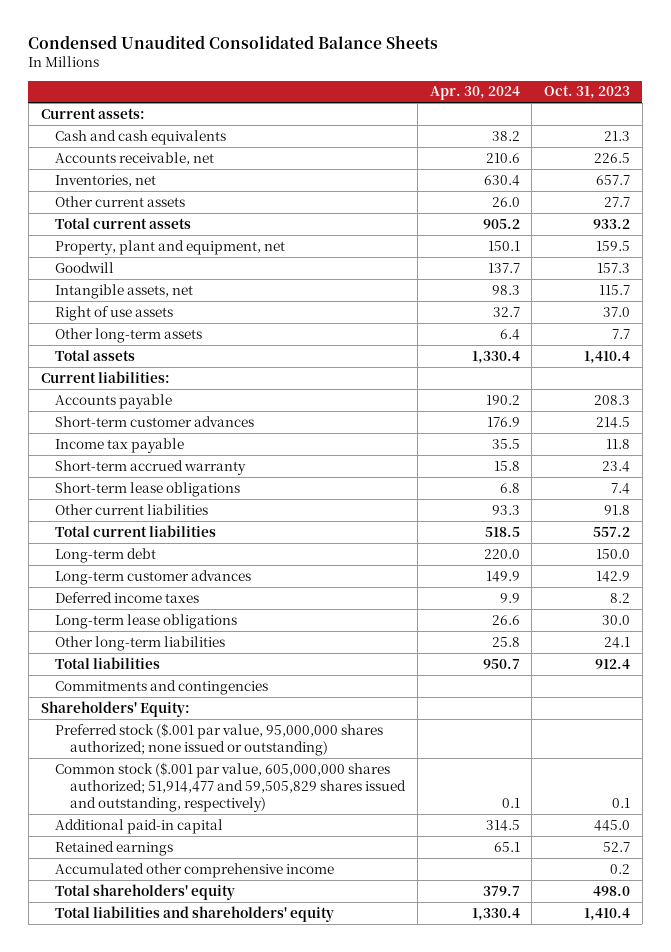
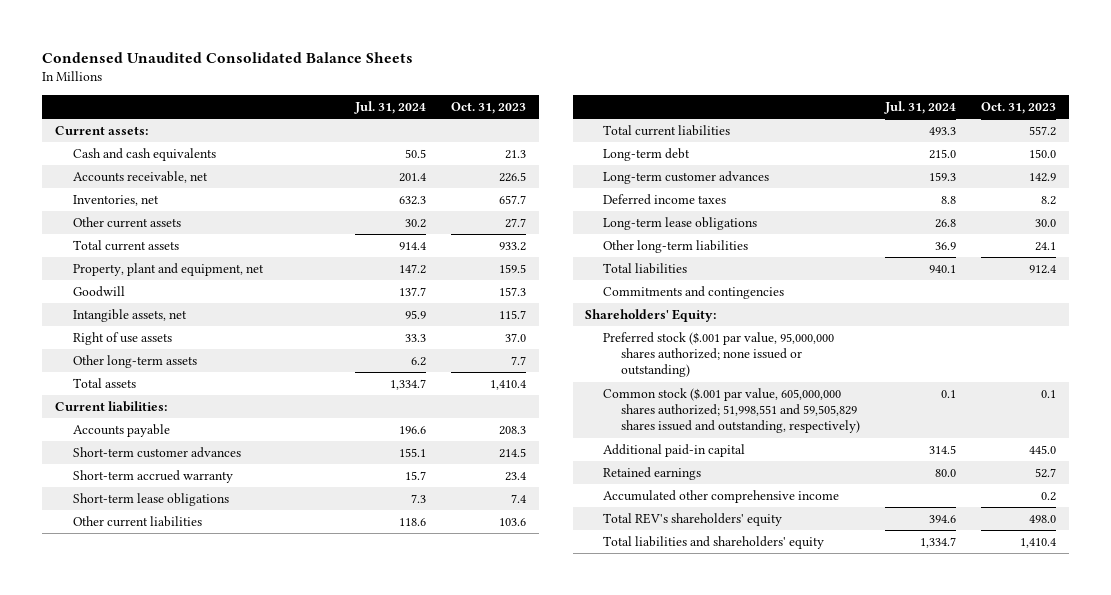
- | Apr. 30, 2024 | Oct. 31, 2023
+ | Jul. 31, 2024 | Oct. 31, 2023
- Income tax payable | 35.5 | 11.8
- Other current liabilities | 93.3 | 91.8
+ Other current liabilities | 118.6 | 103.6
- Common stock ($.001 par value, 605,000,000 shares authorized; 51,914,477 and 59,505,829 shares issued and outstanding, respectively) | 0.1 | 0.1
+ Common stock ($.001 par value, 605,000,000 shares authorized; 51,998,551 and 59,505,829 shares issued and outstanding, respectively) | 0.1 | 0.1
- Total shareholders' equity | 379.7 | 498.0
+ Total REV's shareholders' equity | 394.6 | 498.0

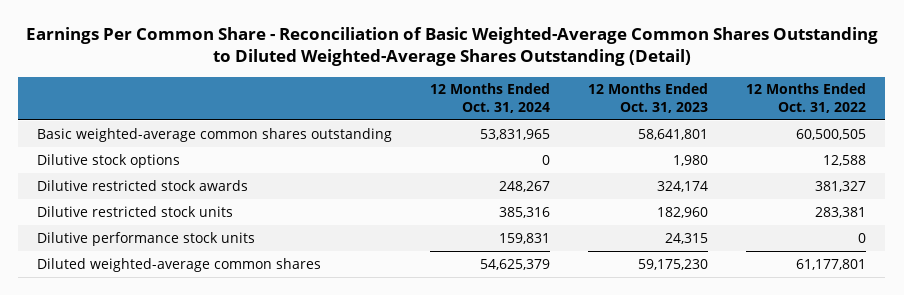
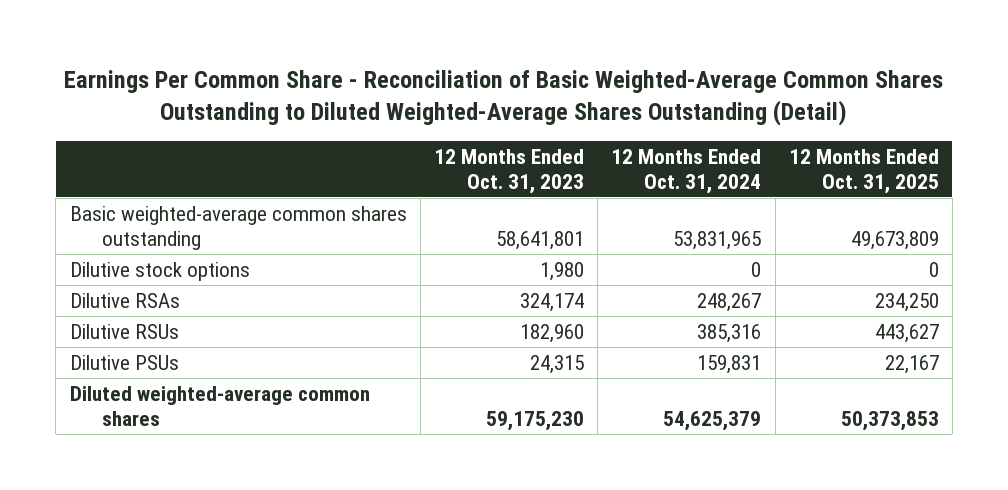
- | 12 Months Ended Oct. 31, 2024 | 12 Months Ended Oct. 31, 2023 | 12 Months Ended Oct. 31, 2022
+ | 12 Months Ended Oct. 31, 2023 | 12 Months Ended Oct. 31, 2024 | 12 Months Ended Oct. 31, 2025
- Dilutive restricted stock awards | 248,267 | 324,174 | 381,327
- Dilutive restricted stock units | 385,316 | 182,960 | 283,381
- Dilutive performance stock units | 159,831 | 24,315 | 0
+ Dilutive RSAs | 324,174 | 248,267 | 234,250
+ Dilutive RSUs | 182,960 | 385,316 | 443,627
+ Dilutive PSUs | 24,315 | 159,831 | 22,167

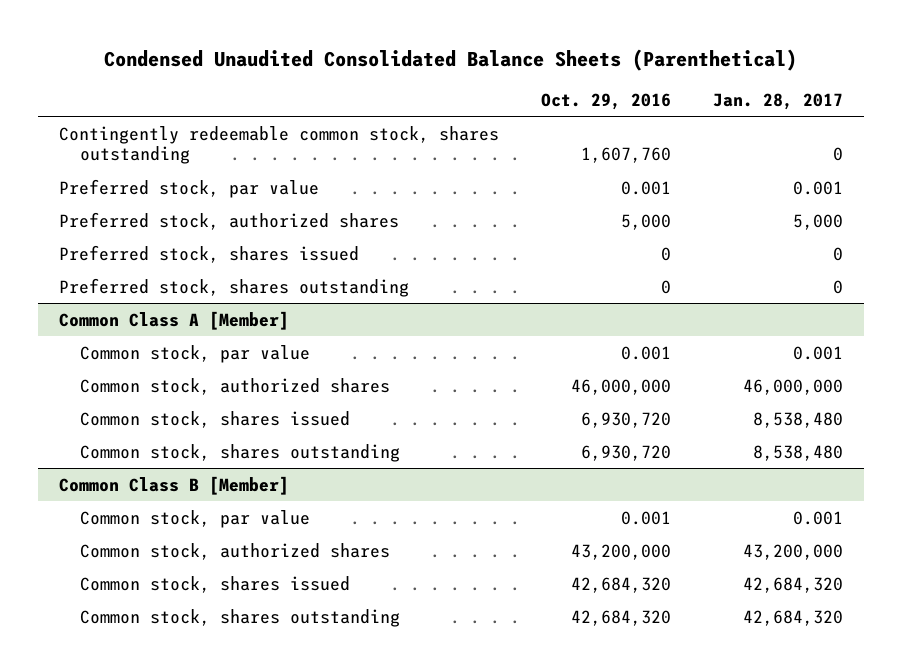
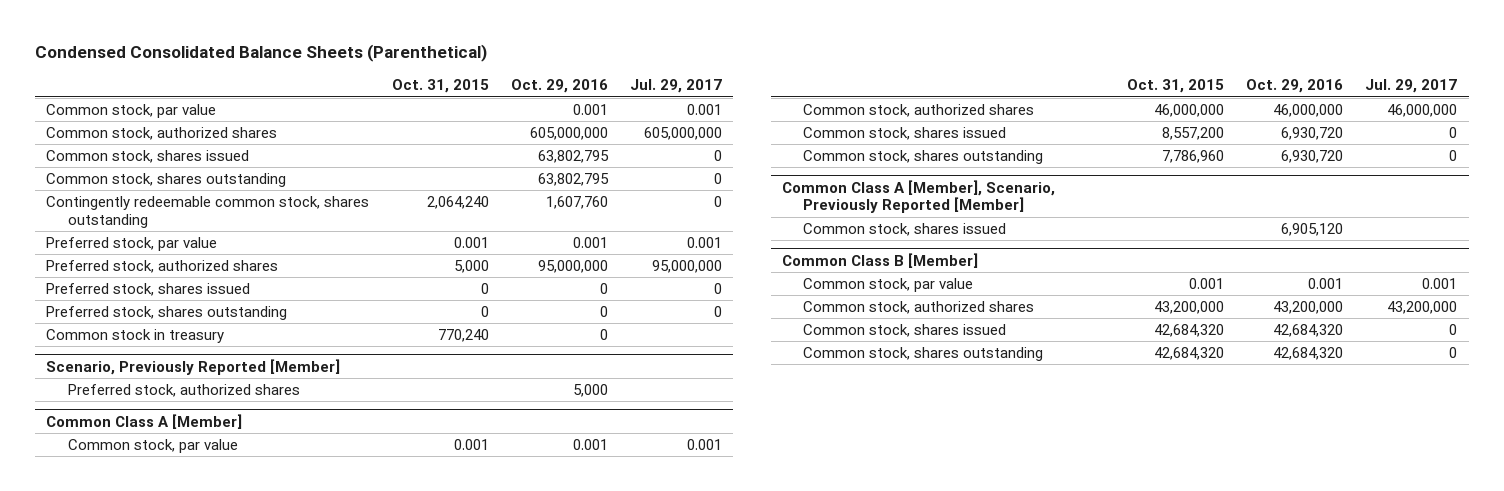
- Condensed Unaudited Consolidated Balance Sheets (Parenthetical)
+ Condensed Consolidated Balance Sheets (Parenthetical)
- | Oct. 29, 2016 | Jan. 28, 2017
+ | Oct. 31, 2015 | Oct. 29, 2016 | Jul. 29, 2017
+ Common stock, par value | | 0.001 | 0.001
+ Common stock, authorized shares | | 605,000,000 | 605,000,000
+ Common stock, shares issued | | 63,802,795 | 0
+ Common stock, shares outstanding | | 63,802,795 | 0
- Preferred stock, authorized shares | 5,000 | 5,000
+ Preferred stock, authorized shares | 5,000 | 95,000,000 | 95,000,000
+ Common stock in treasury | 770,240 | 0 |
+ Scenario, Previously Reported [Member]
+ Preferred stock, authorized shares | | 5,000 |
+ Common Class A [Member], Scenario, Previously Reported [Member]
+ Common stock, shares issued | | 6,905,120 |

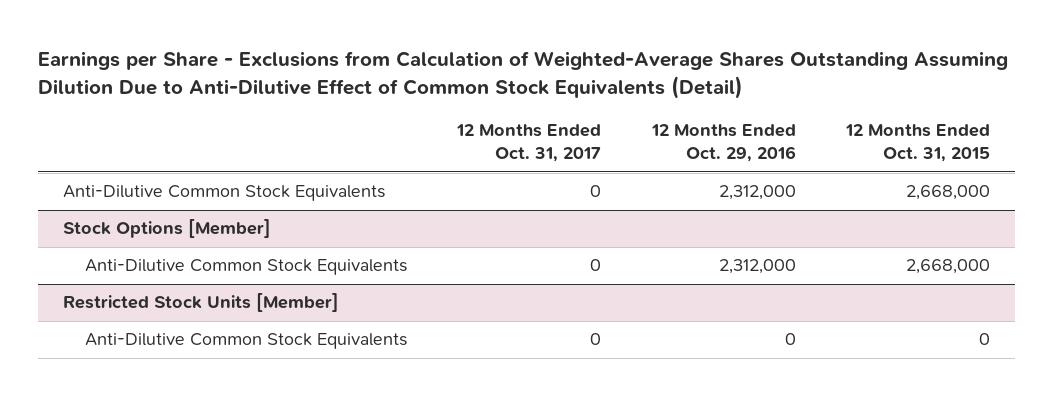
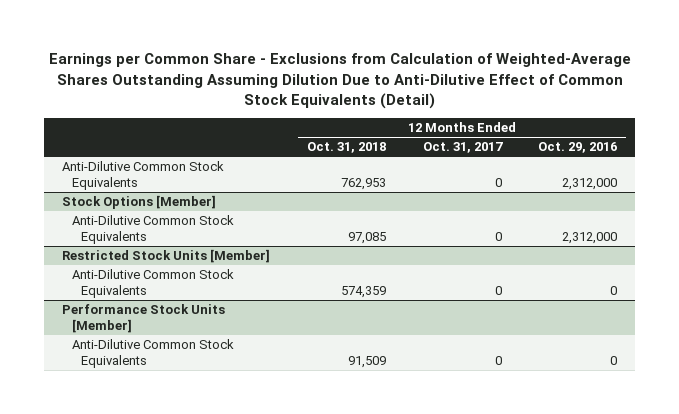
- Earnings per Share - Exclusions from Calculation of Weighted-Average Shares Outstanding Assuming Dilution Due to Anti-Dilutive Effect of Common Stock Equivalents (Detail)
+ Earnings per Common Share - Exclusions from Calculation of Weighted-Average Shares Outstanding Assuming Dilution Due to Anti-Dilutive Effect of Common Stock Equivalents (Detail)
- | 12 Months Ended Oct. 31, 2017 | 12 Months Ended Oct. 29, 2016 | 12 Months Ended Oct. 31, 2015
+ | 12 Months Ended Oct. 31, 2018 | 12 Months Ended Oct. 31, 2017 | 12 Months Ended Oct. 29, 2016
+ Performance Stock Units [Member]
+ Anti-Dilutive Common Stock Equivalents | 91,509 | 0 | 0

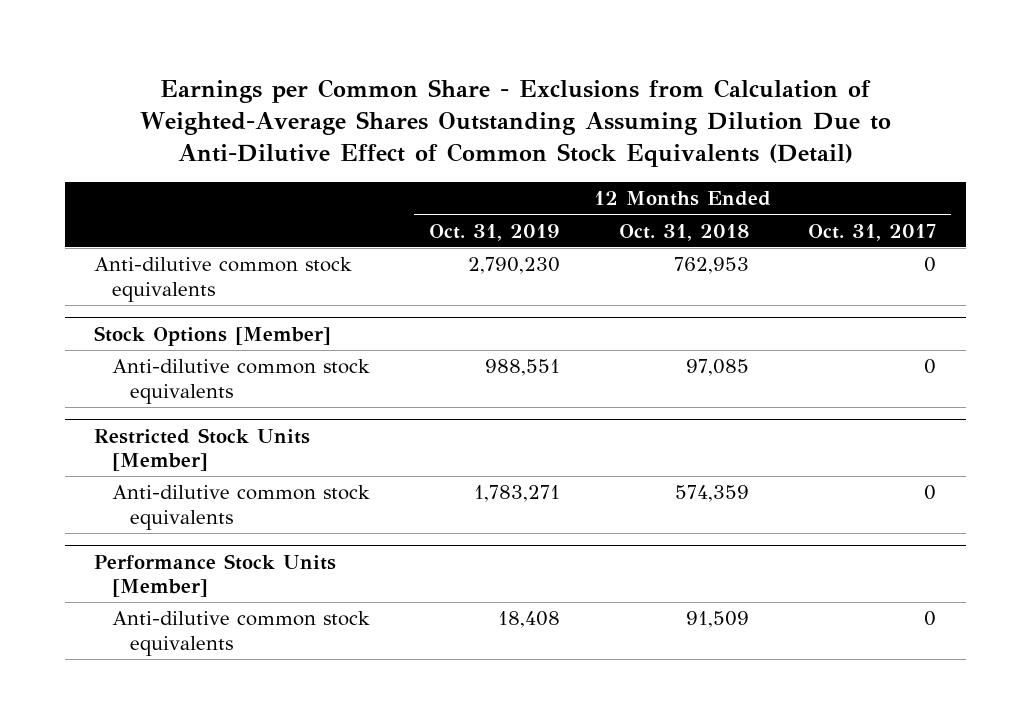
- | 12 Months Ended Oct. 31, 2018 | 12 Months Ended Oct. 31, 2017 | 12 Months Ended Oct. 29, 2016
+ | 12 Months Ended Oct. 31, 2019 | 12 Months Ended Oct. 31, 2018 | 12 Months Ended Oct. 31, 2017
- Anti-Dilutive Common Stock Equivalents | 762,953 | 0 | 2,312,000
+ Anti-dilutive common stock equivalents | 2,790,230 | 762,953 | 0
@ Stock Options [Member]
- Anti-Dilutive Common Stock Equivalents | 97,085 | 0 | 2,312,000
+ Anti-dilutive common stock equivalents | 988,551 | 97,085 | 0
@ Restricted Stock Units [Member]
- Anti-Dilutive Common Stock Equivalents | 574,359 | 0 | 0
+ Anti-dilutive common stock equivalents | 1,783,271 | 574,359 | 0
@ Performance Stock Units [Member]
- Anti-Dilutive Common Stock Equivalents | 91,509 | 0 | 0
+ Anti-dilutive common stock equivalents | 18,408 | 91,509 | 0

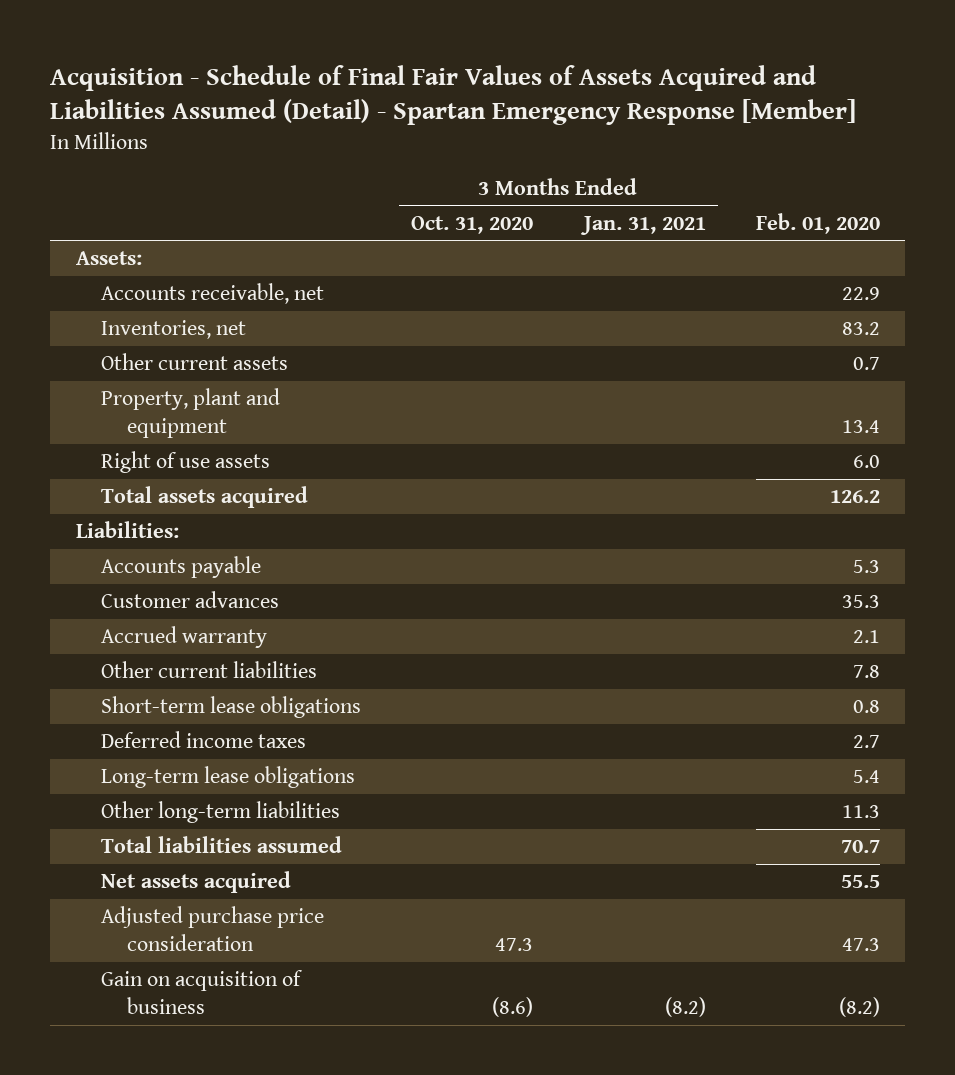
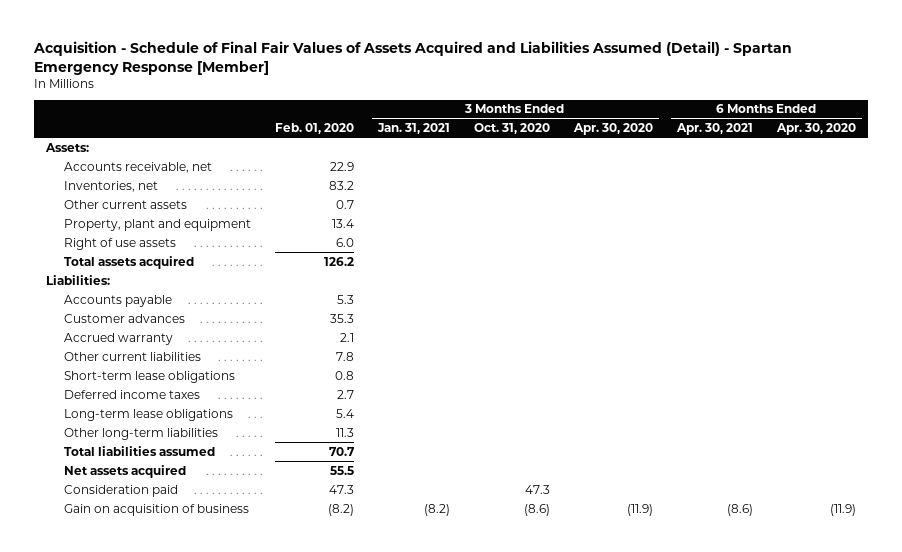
- | 3 Months Ended Oct. 31, 2020 | 3 Months Ended Jan. 31, 2021 | Feb. 01, 2020
+ | Feb. 01, 2020 | 3 Months Ended Jan. 31, 2021 | 3 Months Ended Oct. 31, 2020 | 3 Months Ended Apr. 30, 2020 | 6 Months Ended Apr. 30, 2021 | 6 Months Ended Apr. 30, 2020
- Adjusted purchase price consideration | 47.3 | | 47.3
+ Consideration paid | 47.3 | | 47.3 | | |

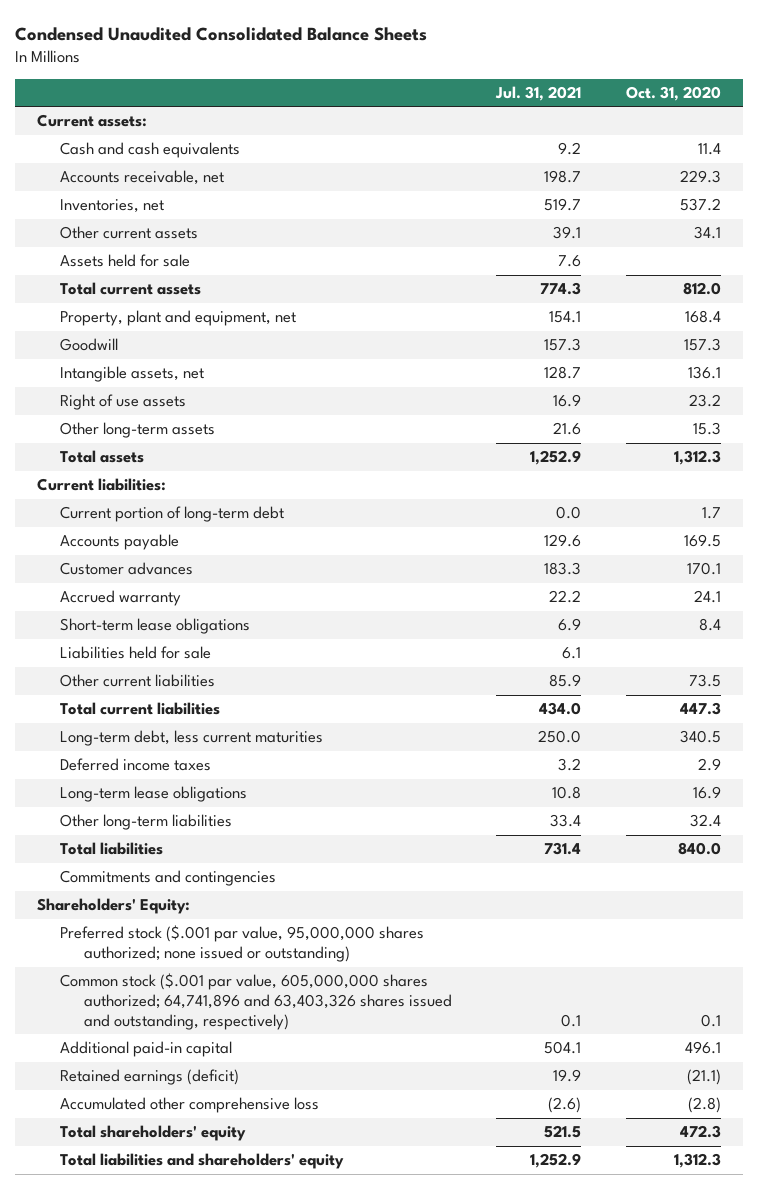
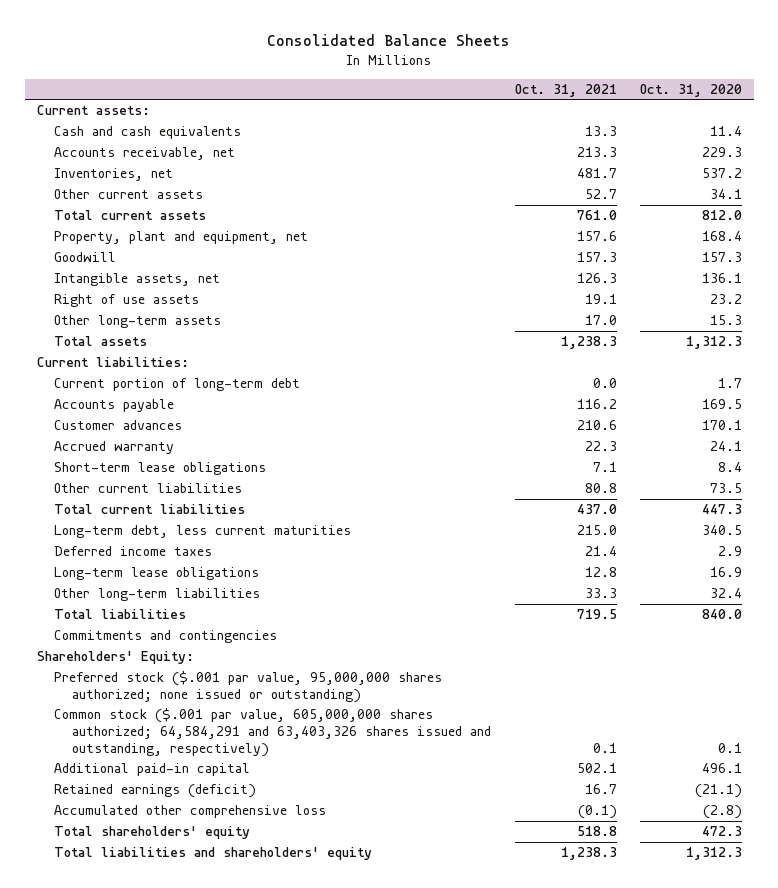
- Condensed Unaudited Consolidated Balance Sheets
+ Consolidated Balance Sheets
- | Jul. 31, 2021 | Oct. 31, 2020
+ | Oct. 31, 2021 | Oct. 31, 2020
- Assets held for sale | 7.6 |
- Liabilities held for sale | 6.1 |
- Common stock ($.001 par value, 605,000,000 shares authorized; 64,741,896 and 63,403,326 shares issued and outstanding, respectively) | 0.1 | 0.1
+ Common stock ($.001 par value, 605,000,000 shares authorized; 64,584,291 and 63,403,326 shares issued and outstanding, respectively) | 0.1 | 0.1

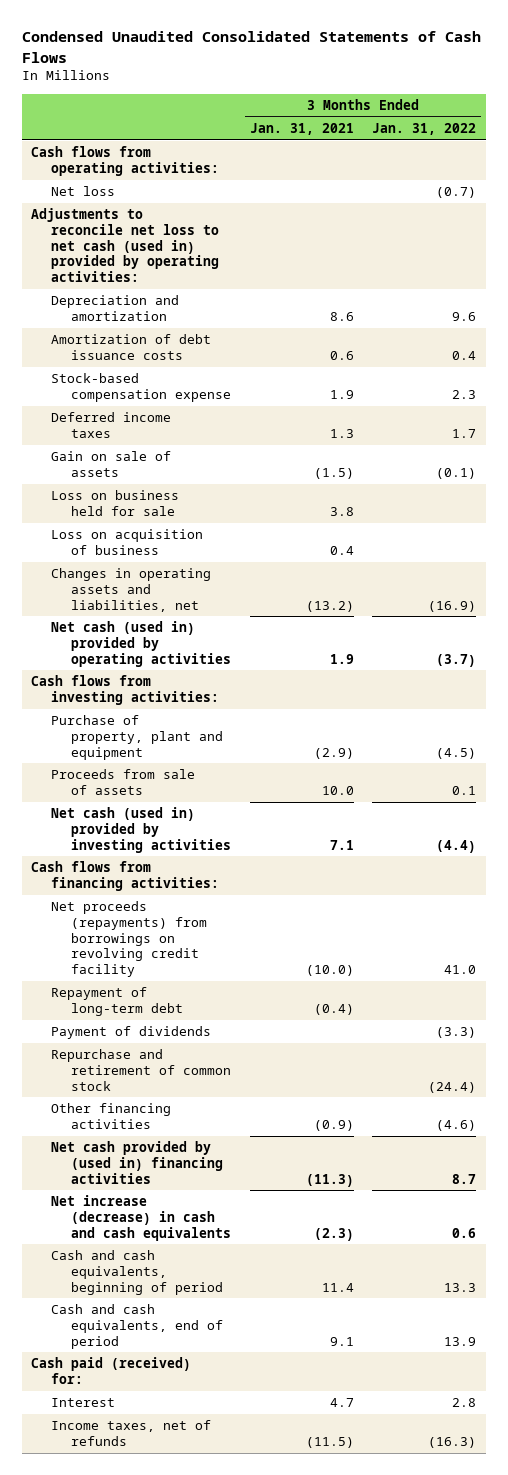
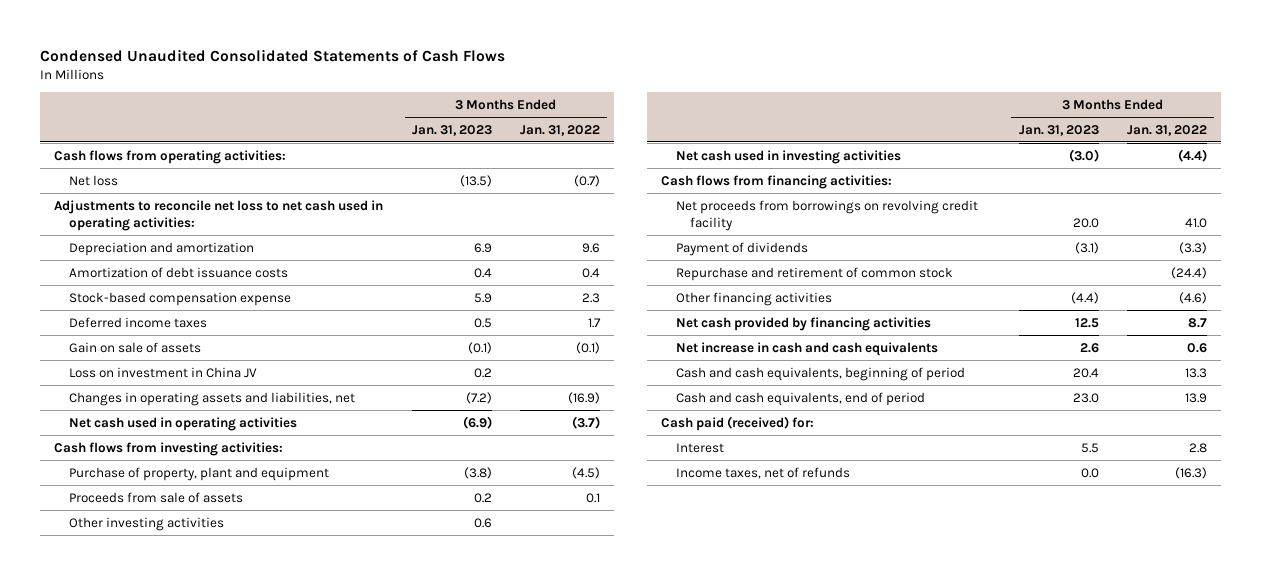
- | 3 Months Ended Jan. 31, 2021 | 3 Months Ended Jan. 31, 2022
+ | 3 Months Ended Jan. 31, 2023 | 3 Months Ended Jan. 31, 2022
- Adjustments to reconcile net loss to net cash (used in) provided by operating activities:
+ Adjustments to reconcile net loss to net cash used in operating activities:
- Loss on business held for sale | 3.8 |
- Loss on acquisition of business | 0.4 |
+ Loss on investment in China JV | 0.2 |
- Net cash (used in) provided by operating activities | 1.9 | (3.7)
+ Net cash used in operating activities | (6.9) | (3.7)
- Net cash (used in) provided by investing activities | 7.1 | (4.4)
+ Other investing activities | 0.6 |
+ Net cash used in investing activities | (3.0) | (4.4)
- Net proceeds (repayments) from borrowings on revolving credit facility | (10.0) | 41.0
- Repayment of long-term debt | (0.4) |
+ Net proceeds from borrowings on revolving credit facility | 20.0 | 41.0
- Net cash provided by (used in) financing activities | (11.3) | 8.7
- Net increase (decrease) in cash and cash equivalents | (2.3) | 0.6
+ Net cash provided by financing activities | 12.5 | 8.7
+ Net increase in cash and cash equivalents | 2.6 | 0.6

